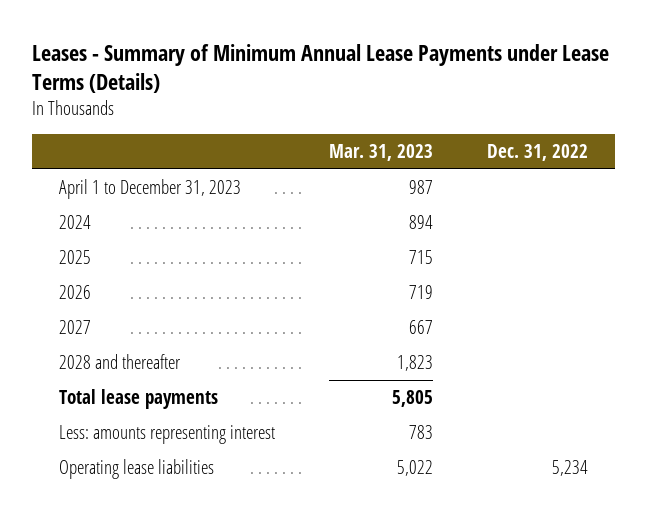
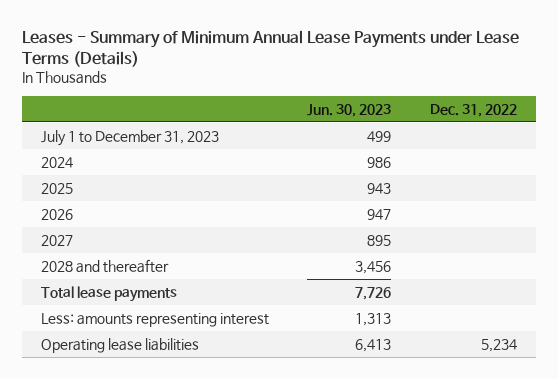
- | Mar. 31, 2023 | Dec. 31, 2022
+ | Jun. 30, 2023 | Dec. 31, 2022
- April 1 to December 31, 2023 | 987 |
+ July 1 to December 31, 2023 | 499 |

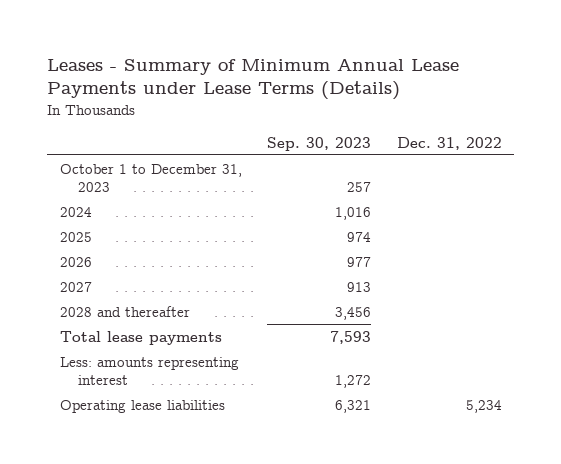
- | Jun. 30, 2023 | Dec. 31, 2022
+ | Sep. 30, 2023 | Dec. 31, 2022
- July 1 to December 31, 2023 | 499 |
+ October 1 to December 31, 2023 | 257 |

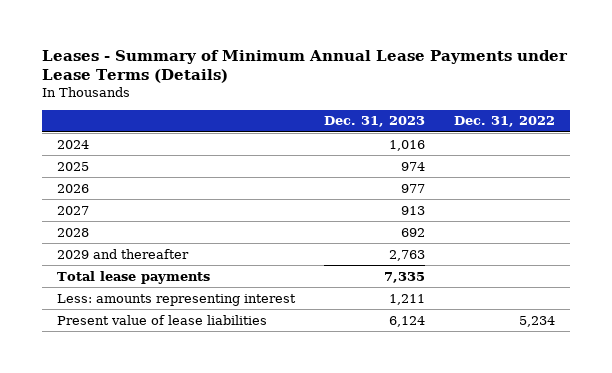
- | Sep. 30, 2023 | Dec. 31, 2022
+ | Dec. 31, 2023 | Dec. 31, 2022
- October 1 to December 31, 2023 | 257 |
- 2028 and thereafter | 3,456 |
+ 2028 | 692 |
+ 2029 and thereafter | 2,763 |
- Operating lease liabilities | 6,321 | 5,234
+ Present value of lease liabilities | 6,124 | 5,234

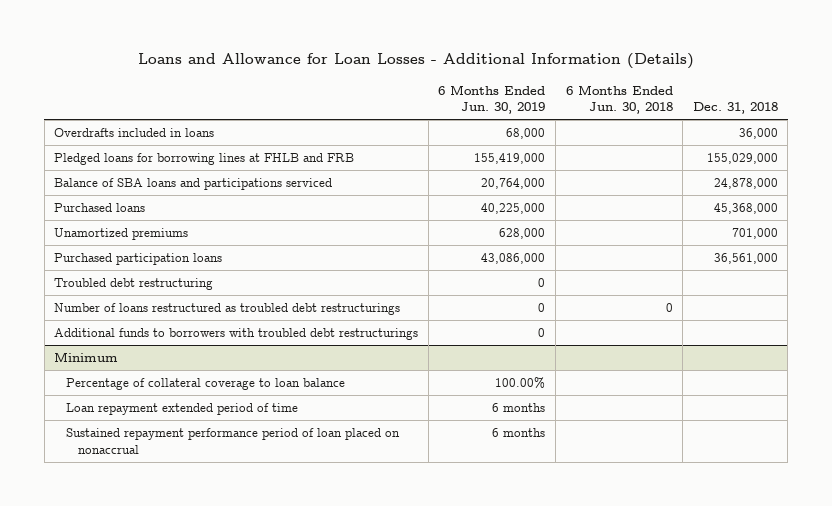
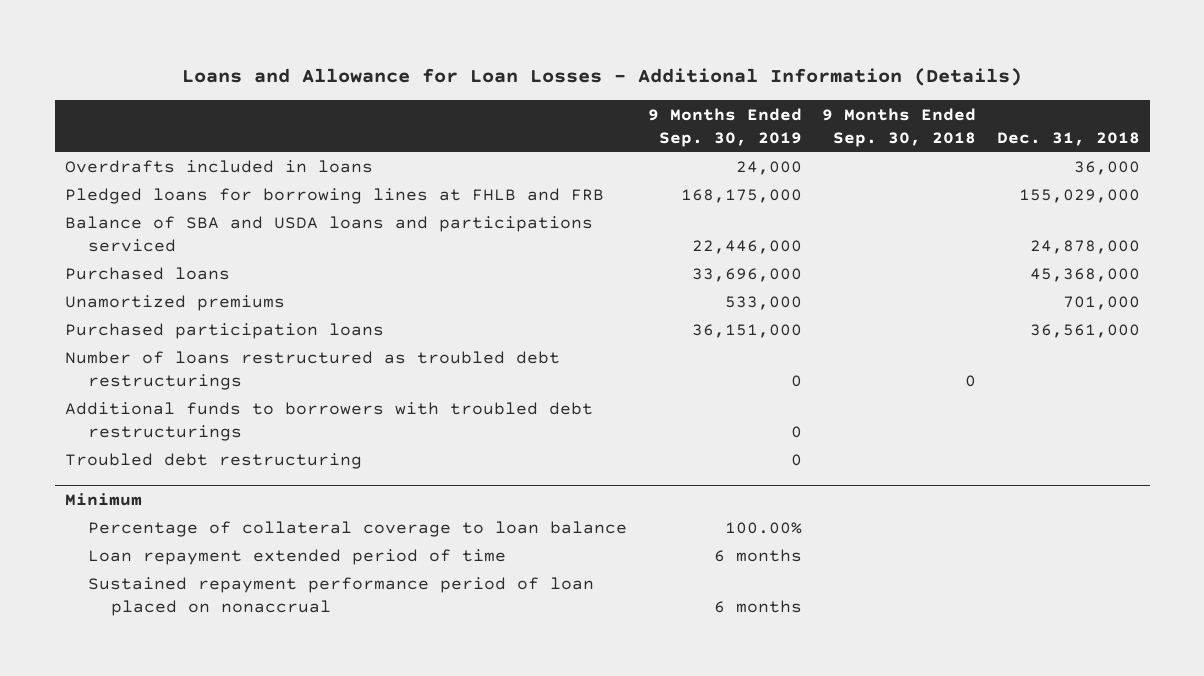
- | 6 Months Ended Jun. 30, 2019 | 6 Months Ended Jun. 30, 2018 | Dec. 31, 2018
+ | 9 Months Ended Sep. 30, 2019 | 9 Months Ended Sep. 30, 2018 | Dec. 31, 2018
- Balance of SBA loans and participations serviced | 20,764,000 | | 24,878,000
+ Balance of SBA and USDA loans and participations serviced | 22,446,000 | | 24,878,000
moved down: Troubled debt restructuring | 0 | |

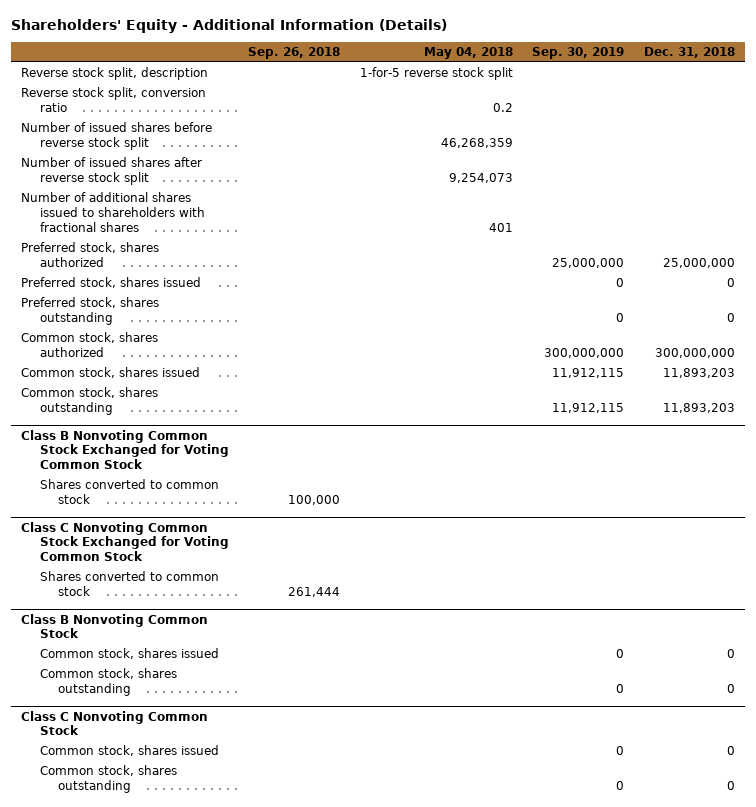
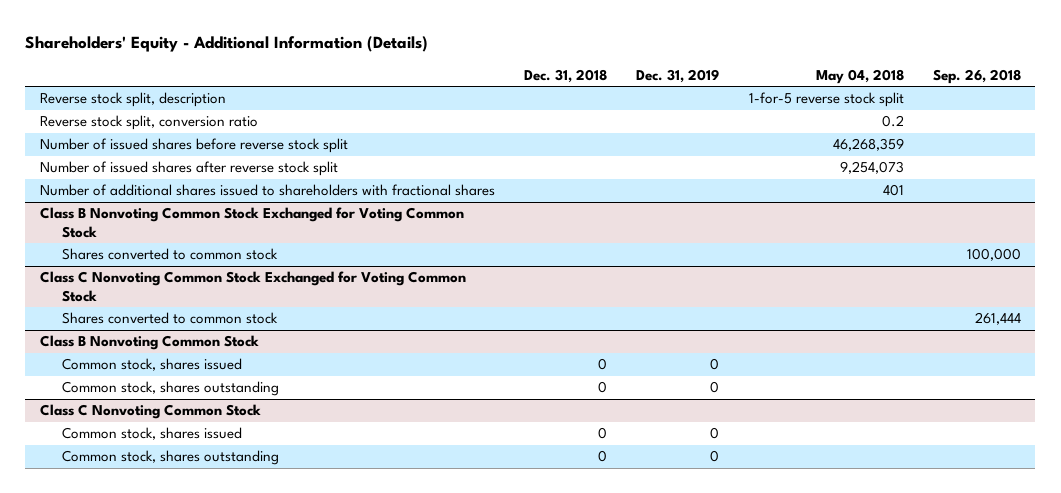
- | Sep. 26, 2018 | May 04, 2018 | Sep. 30, 2019 | Dec. 31, 2018
+ | Dec. 31, 2018 | Dec. 31, 2019 | May 04, 2018 | Sep. 26, 2018
- Preferred stock, shares authorized | | | 25,000,000 | 25,000,000
- Preferred stock, shares issued | | | 0 | 0
- Preferred stock, shares outstanding | | | 0 | 0
- Common stock, shares authorized | | | 300,000,000 | 300,000,000
- Common stock, shares issued | | | 11,912,115 | 11,893,203
- Common stock, shares outstanding | | | 11,912,115 | 11,893,203

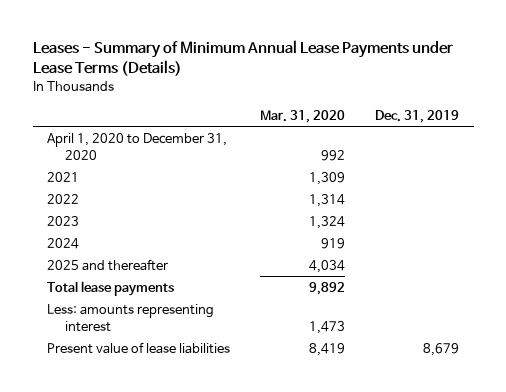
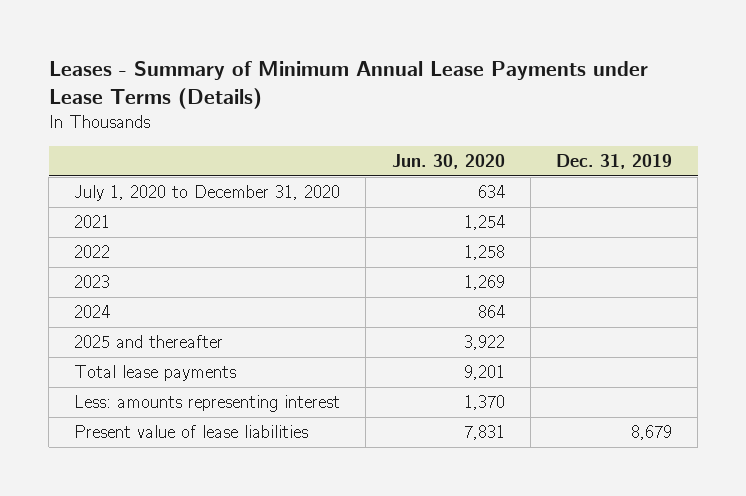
- | Mar. 31, 2020 | Dec. 31, 2019
+ | Jun. 30, 2020 | Dec. 31, 2019
- April 1, 2020 to December 31, 2020 | 992 |
+ July 1, 2020 to December 31, 2020 | 634 |

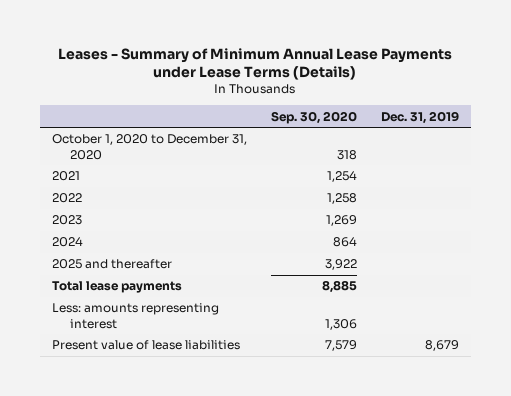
- | Jun. 30, 2020 | Dec. 31, 2019
+ | Sep. 30, 2020 | Dec. 31, 2019
- July 1, 2020 to December 31, 2020 | 634 |
+ October 1, 2020 to December 31, 2020 | 318 |

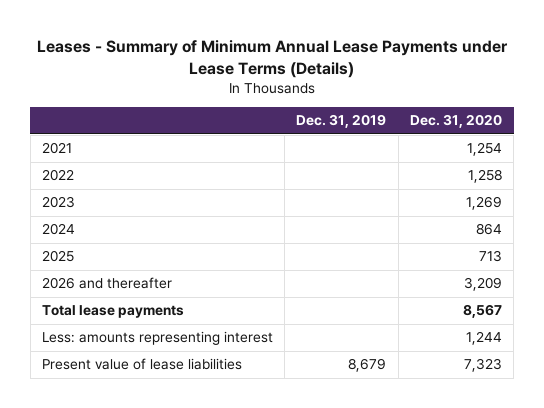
- | Sep. 30, 2020 | Dec. 31, 2019
+ | Dec. 31, 2019 | Dec. 31, 2020
- October 1, 2020 to December 31, 2020 | 318 |
- 2025 and thereafter | 3,922 |
+ 2025 | | 713
+ 2026 and thereafter | | 3,209

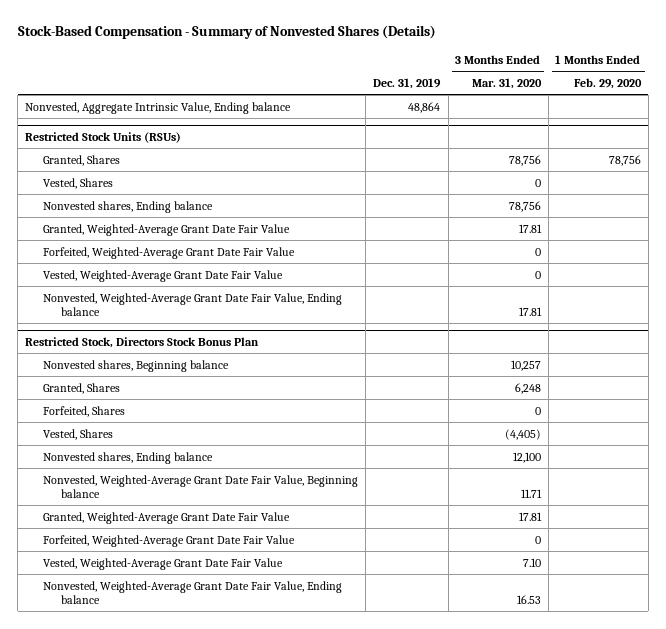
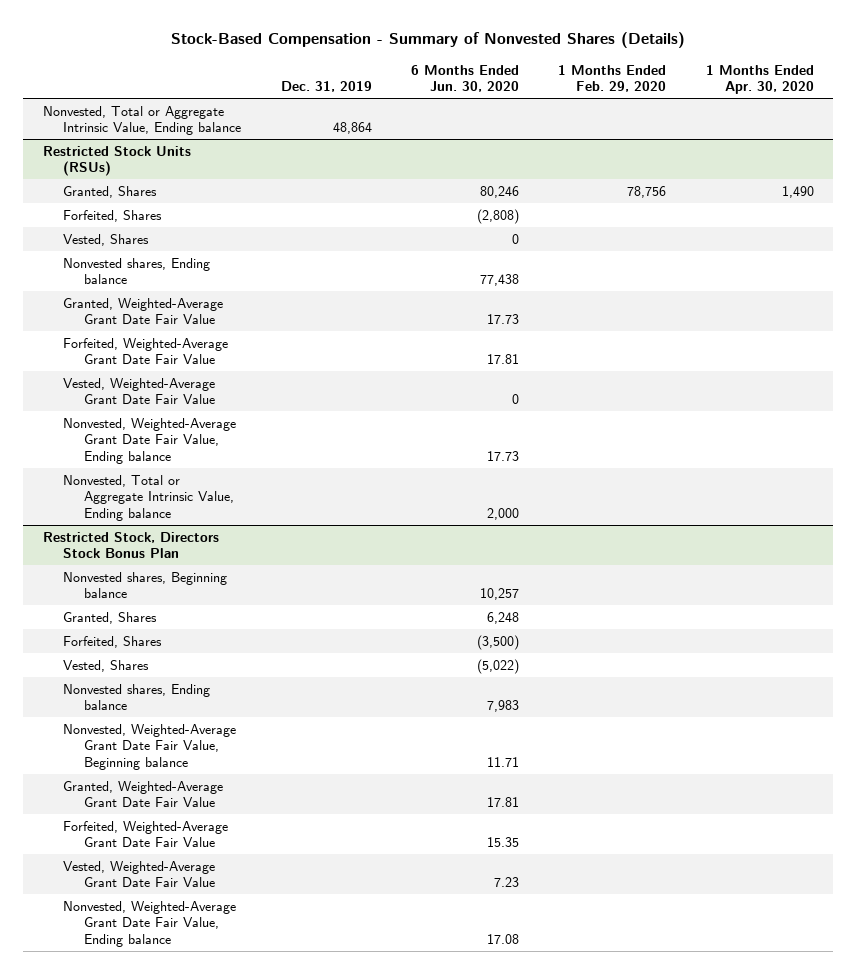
- | Dec. 31, 2019 | 3 Months Ended Mar. 31, 2020 | 1 Months Ended Feb. 29, 2020
+ | Dec. 31, 2019 | 6 Months Ended Jun. 30, 2020 | 1 Months Ended Feb. 29, 2020 | 1 Months Ended Apr. 30, 2020
- Nonvested, Aggregate Intrinsic Value, Ending balance | 48,864 | |
+ Nonvested, Total or Aggregate Intrinsic Value, Ending balance | 48,864 | | |
@ Restricted Stock Units (RSUs)
+ Forfeited, Shares | | (2,808) | |
+ Nonvested, Total or Aggregate Intrinsic Value, Ending balance | | 2,000 | |

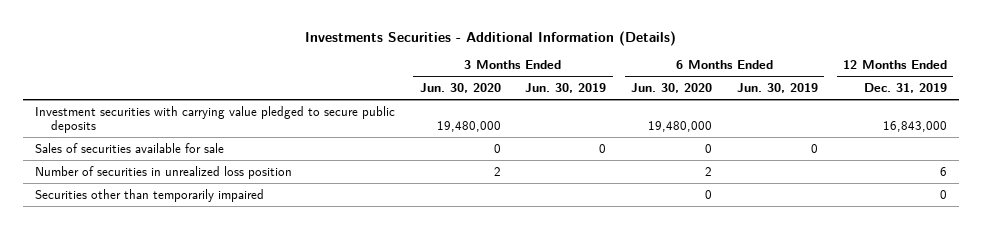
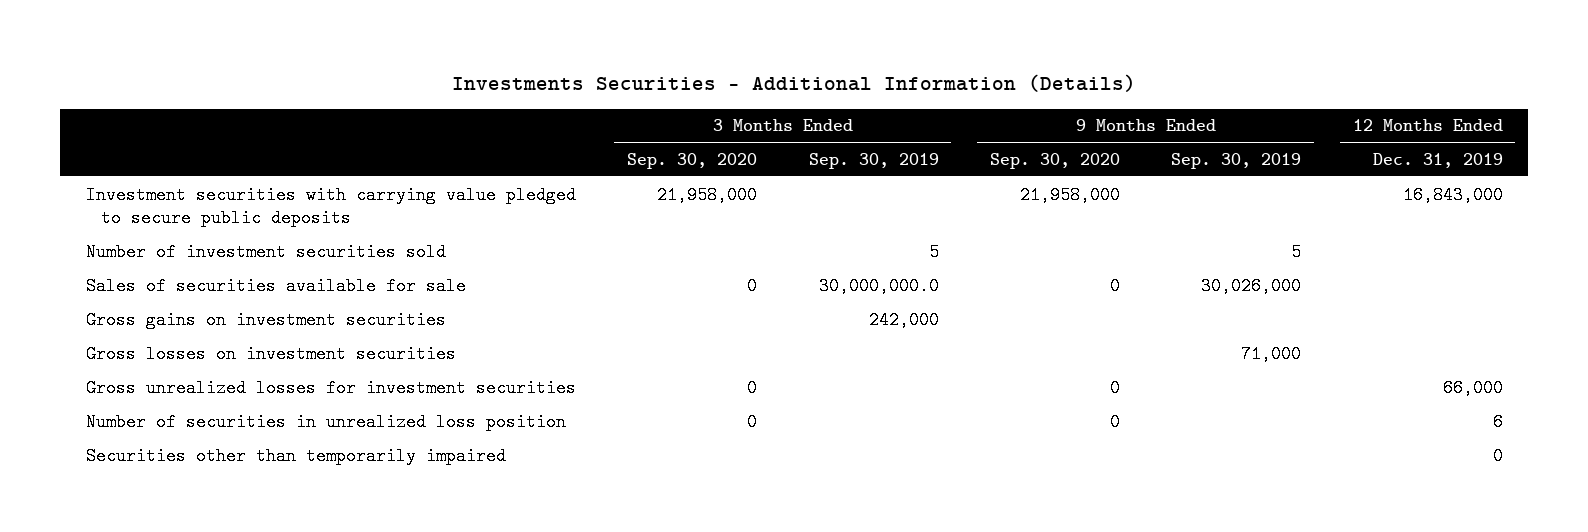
- | 3 Months Ended Jun. 30, 2020 | 3 Months Ended Jun. 30, 2019 | 6 Months Ended Jun. 30, 2020 | 6 Months Ended Jun. 30, 2019 | 12 Months Ended Dec. 31, 2019
+ | 3 Months Ended Sep. 30, 2020 | 3 Months Ended Sep. 30, 2019 | 9 Months Ended Sep. 30, 2020 | 9 Months Ended Sep. 30, 2019 | 12 Months Ended Dec. 31, 2019
+ Number of investment securities sold | | 5 | | 5 |
+ Gross gains on investment securities | | 242,000 | | |
+ Gross losses on investment securities | | | | 71,000 |
+ Gross unrealized losses for investment securities | 0 | | 0 | | 66,000

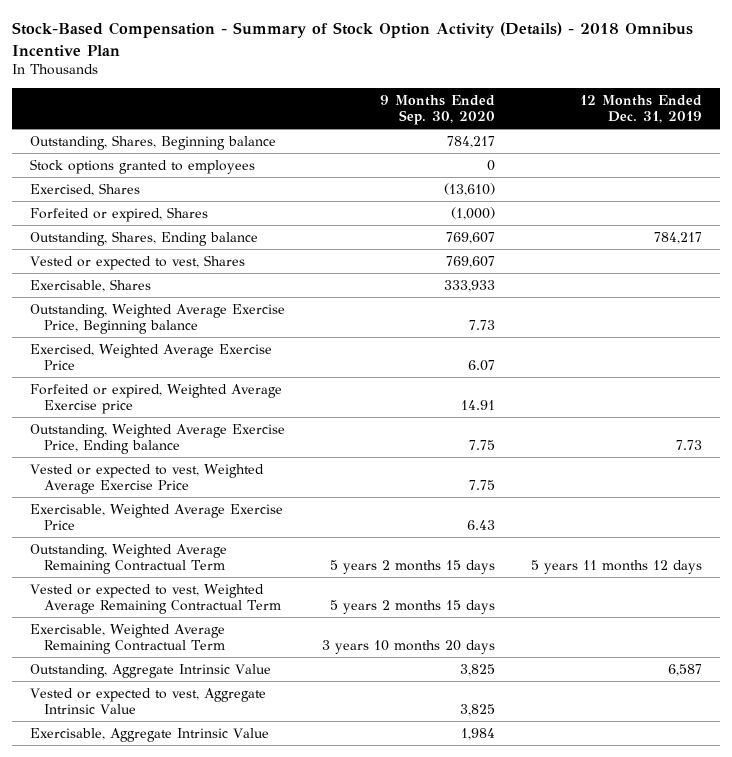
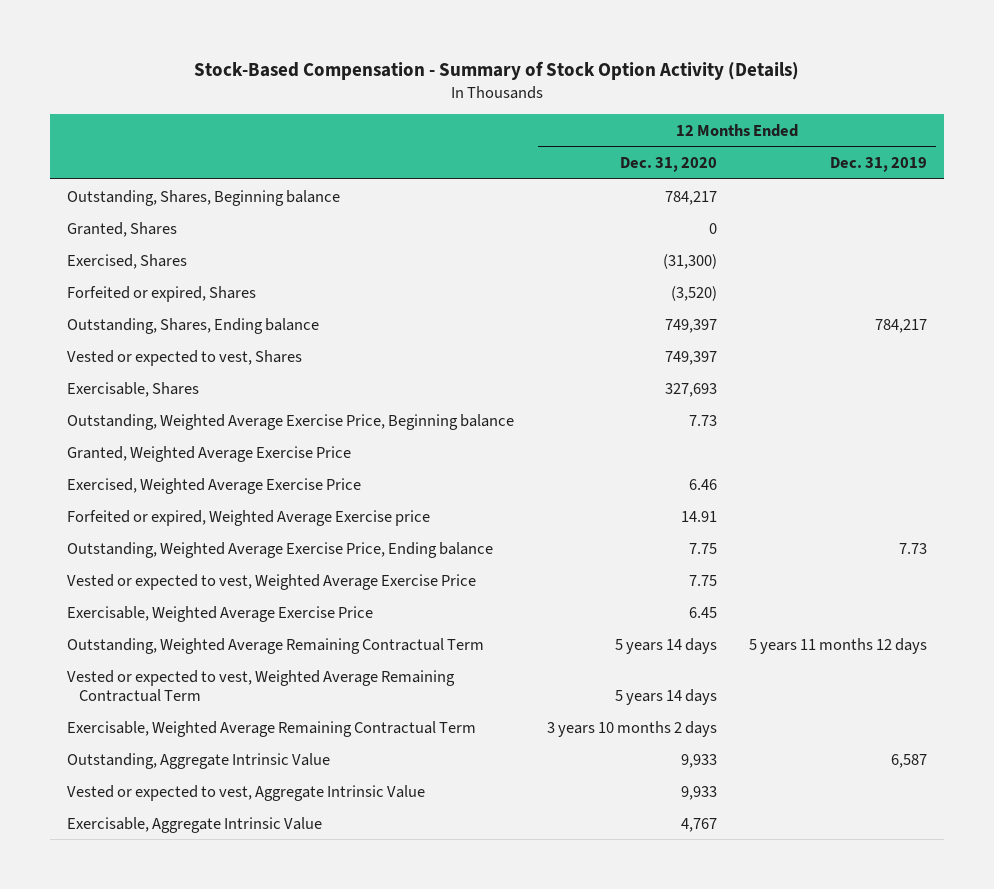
- Stock-Based Compensation - Summary of Stock Option Activity (Details) - 2018 Omnibus Incentive Plan
+ Stock-Based Compensation - Summary of Stock Option Activity (Details)
- | 9 Months Ended Sep. 30, 2020 | 12 Months Ended Dec. 31, 2019
+ | 12 Months Ended Dec. 31, 2020 | 12 Months Ended Dec. 31, 2019
- Stock options granted to employees | 0 |
+ Granted, Shares | 0 |
+ Granted, Weighted Average Exercise Price

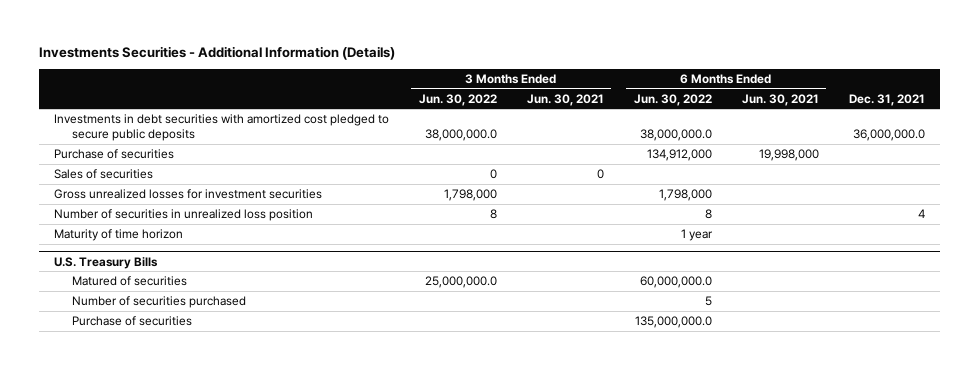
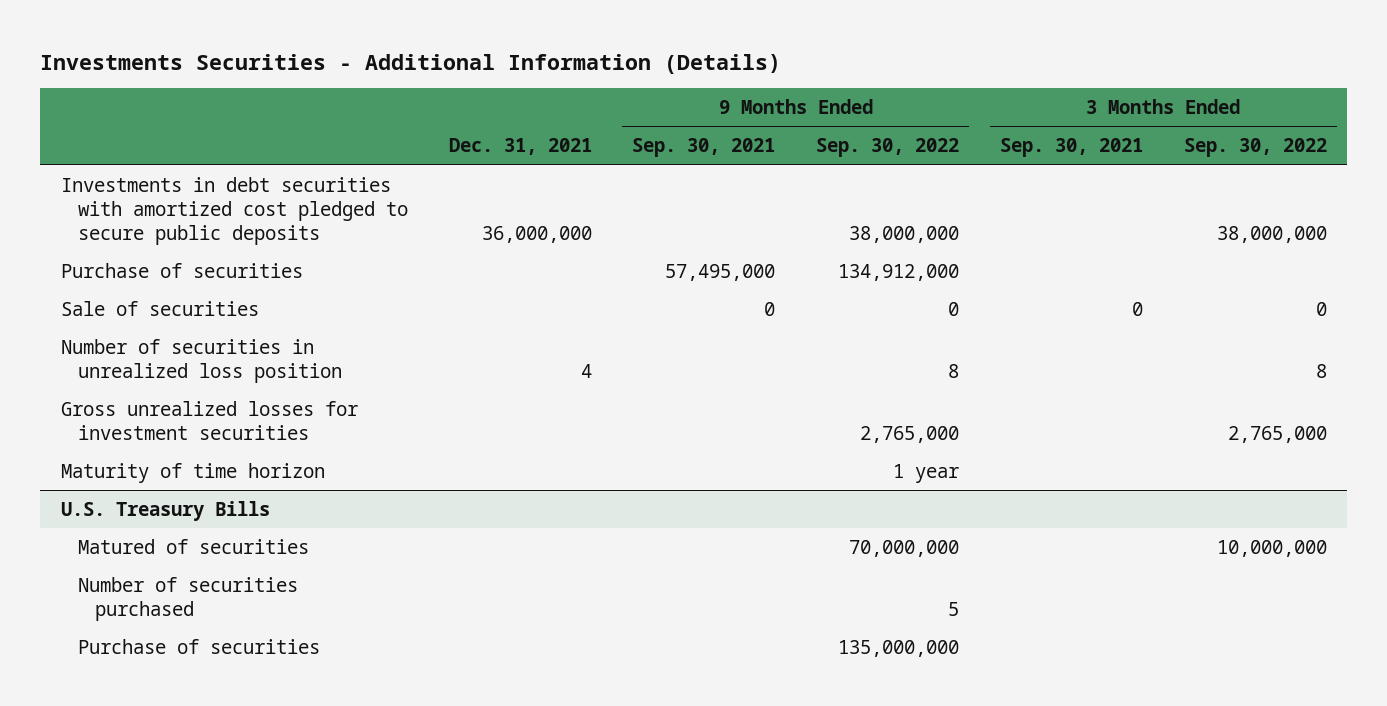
- | 3 Months Ended Jun. 30, 2022 | 3 Months Ended Jun. 30, 2021 | 6 Months Ended Jun. 30, 2022 | 6 Months Ended Jun. 30, 2021 | Dec. 31, 2021
+ | Dec. 31, 2021 | 9 Months Ended Sep. 30, 2021 | 9 Months Ended Sep. 30, 2022 | 3 Months Ended Sep. 30, 2021 | 3 Months Ended Sep. 30, 2022
- Investments in debt securities with amortized cost pledged to secure public deposits | 38,000,000.0 | | 38,000,000.0 | | 36,000,000.0
+ Investments in debt securities with amortized cost pledged to secure public deposits | 36,000,000 | | 38,000,000 | | 38,000,000
- Sales of securities | 0 | 0 | | |
+ Sale of securities | | 0 | 0 | 0 | 0
moved down: Gross unrealized losses for investment securities | | | 2,765,000 | | 2,765,000

